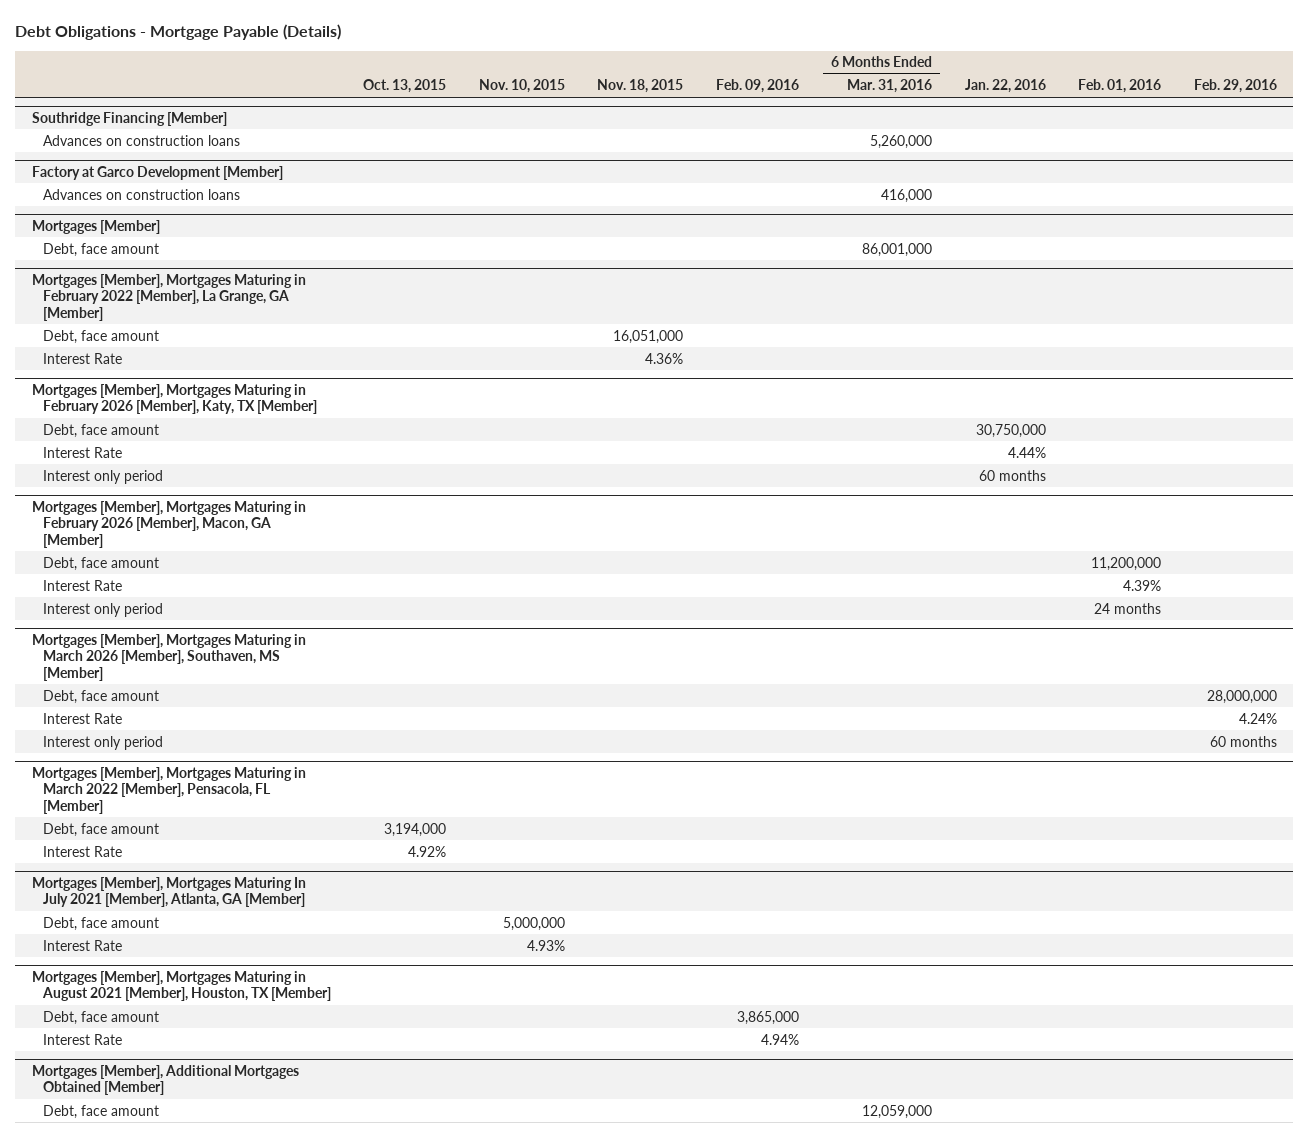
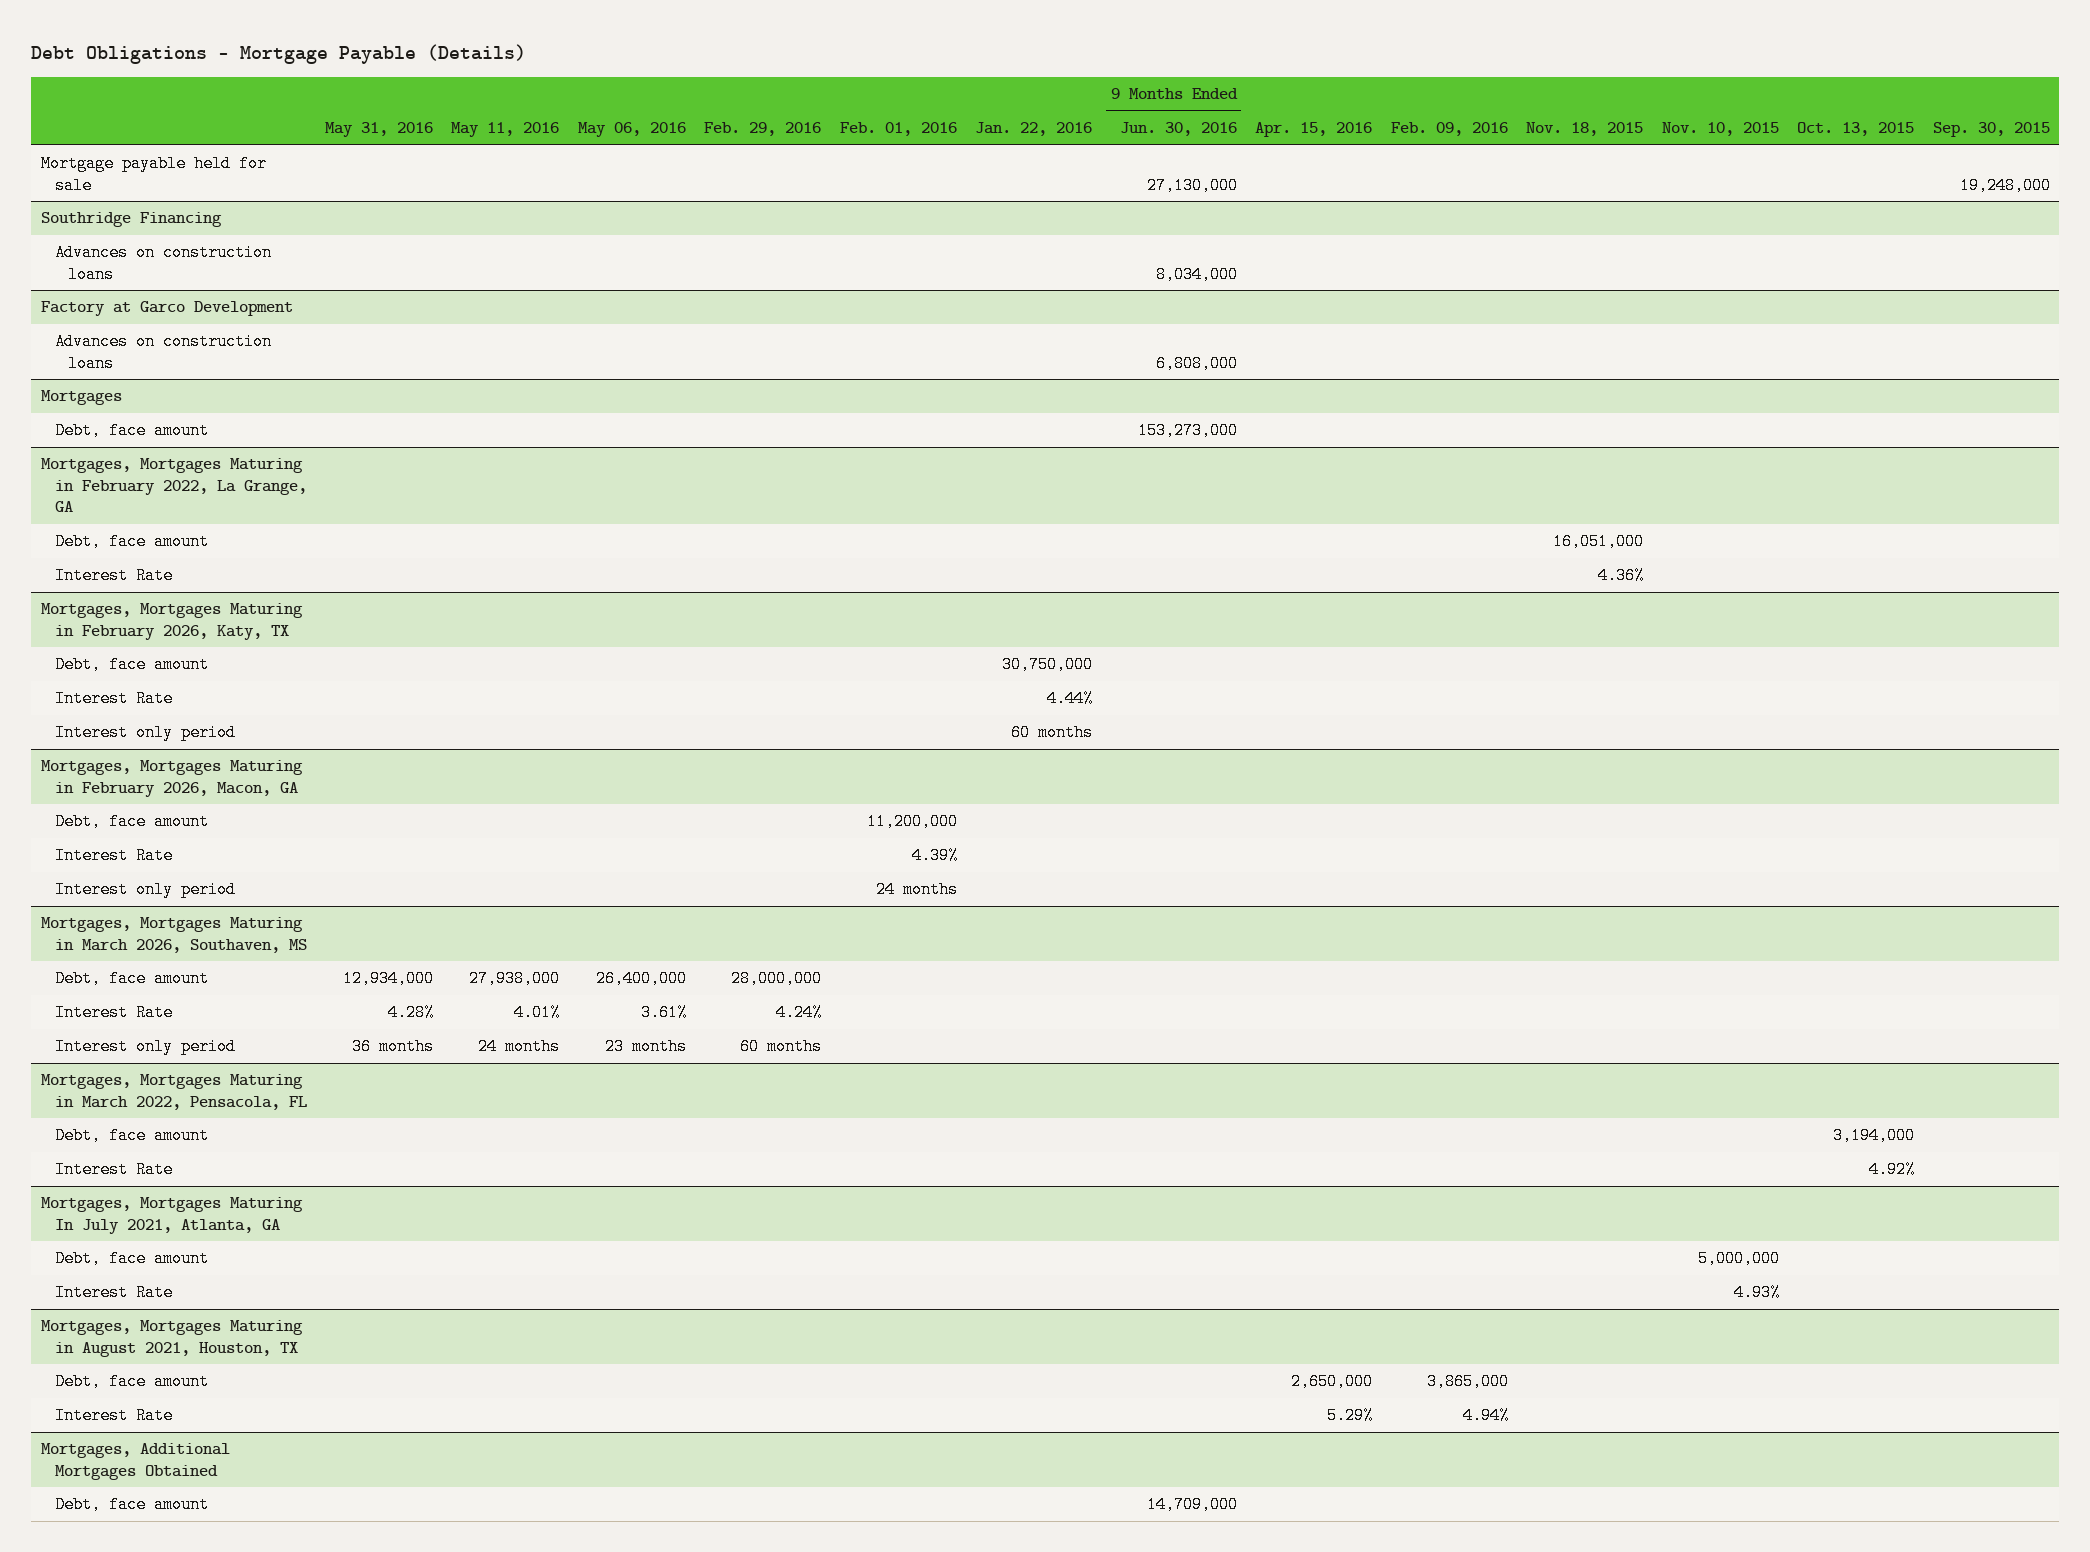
- | Oct. 13, 2015 | Nov. 10, 2015 | Nov. 18, 2015 | Feb. 09, 2016 | 6 Months Ended Mar. 31, 2016 | Jan. 22, 2016 | Feb. 01, 2016 | Feb. 29, 2016
+ | May 31, 2016 | May 11, 2016 | May 06, 2016 | Feb. 29, 2016 | Feb. 01, 2016 | Jan. 22, 2016 | 9 Months Ended Jun. 30, 2016 | Apr. 15, 2016 | Feb. 09, 2016 | Nov. 18, 2015 | Nov. 10, 2015 | Oct. 13, 2015 | Sep. 30, 2015
- Southridge Financing [Member]
+ Mortgage payable held for sale | | | | | | | 27,130,000 | | | | | | 19,248,000
+ Southridge Financing
- Factory at Garco Development [Member]
+ Factory at Garco Development
- Mortgages [Member]
+ Mortgages
- Mortgages [Member], Mortgages Maturing in February 2022 [Member], La Grange, GA [Member]
+ Mortgages, Mortgages Maturing in February 2022, La Grange, GA
- Mortgages [Member], Mortgages Maturing in February 2026 [Member], Katy, TX [Member]
+ Mortgages, Mortgages Maturing in February 2026, Katy, TX
- Mortgages [Member], Mortgages Maturing in February 2026 [Member], Macon, GA [Member]
+ Mortgages, Mortgages Maturing in February 2026, Macon, GA
- Mortgages [Member], Mortgages Maturing in March 2026 [Member], Southaven, MS [Member]
+ Mortgages, Mortgages Maturing in March 2026, Southaven, MS
- Mortgages [Member], Mortgages Maturing in March 2022 [Member], Pensacola, FL [Member]
+ Mortgages, Mortgages Maturing in March 2022, Pensacola, FL
- Mortgages [Member], Mortgages Maturing In July 2021 [Member], Atlanta, GA [Member]
+ Mortgages, Mortgages Maturing In July 2021, Atlanta, GA
- Mortgages [Member], Mortgages Maturing in August 2021 [Member], Houston, TX [Member]
+ Mortgages, Mortgages Maturing in August 2021, Houston, TX
- Mortgages [Member], Additional Mortgages Obtained [Member]
+ Mortgages, Additional Mortgages Obtained

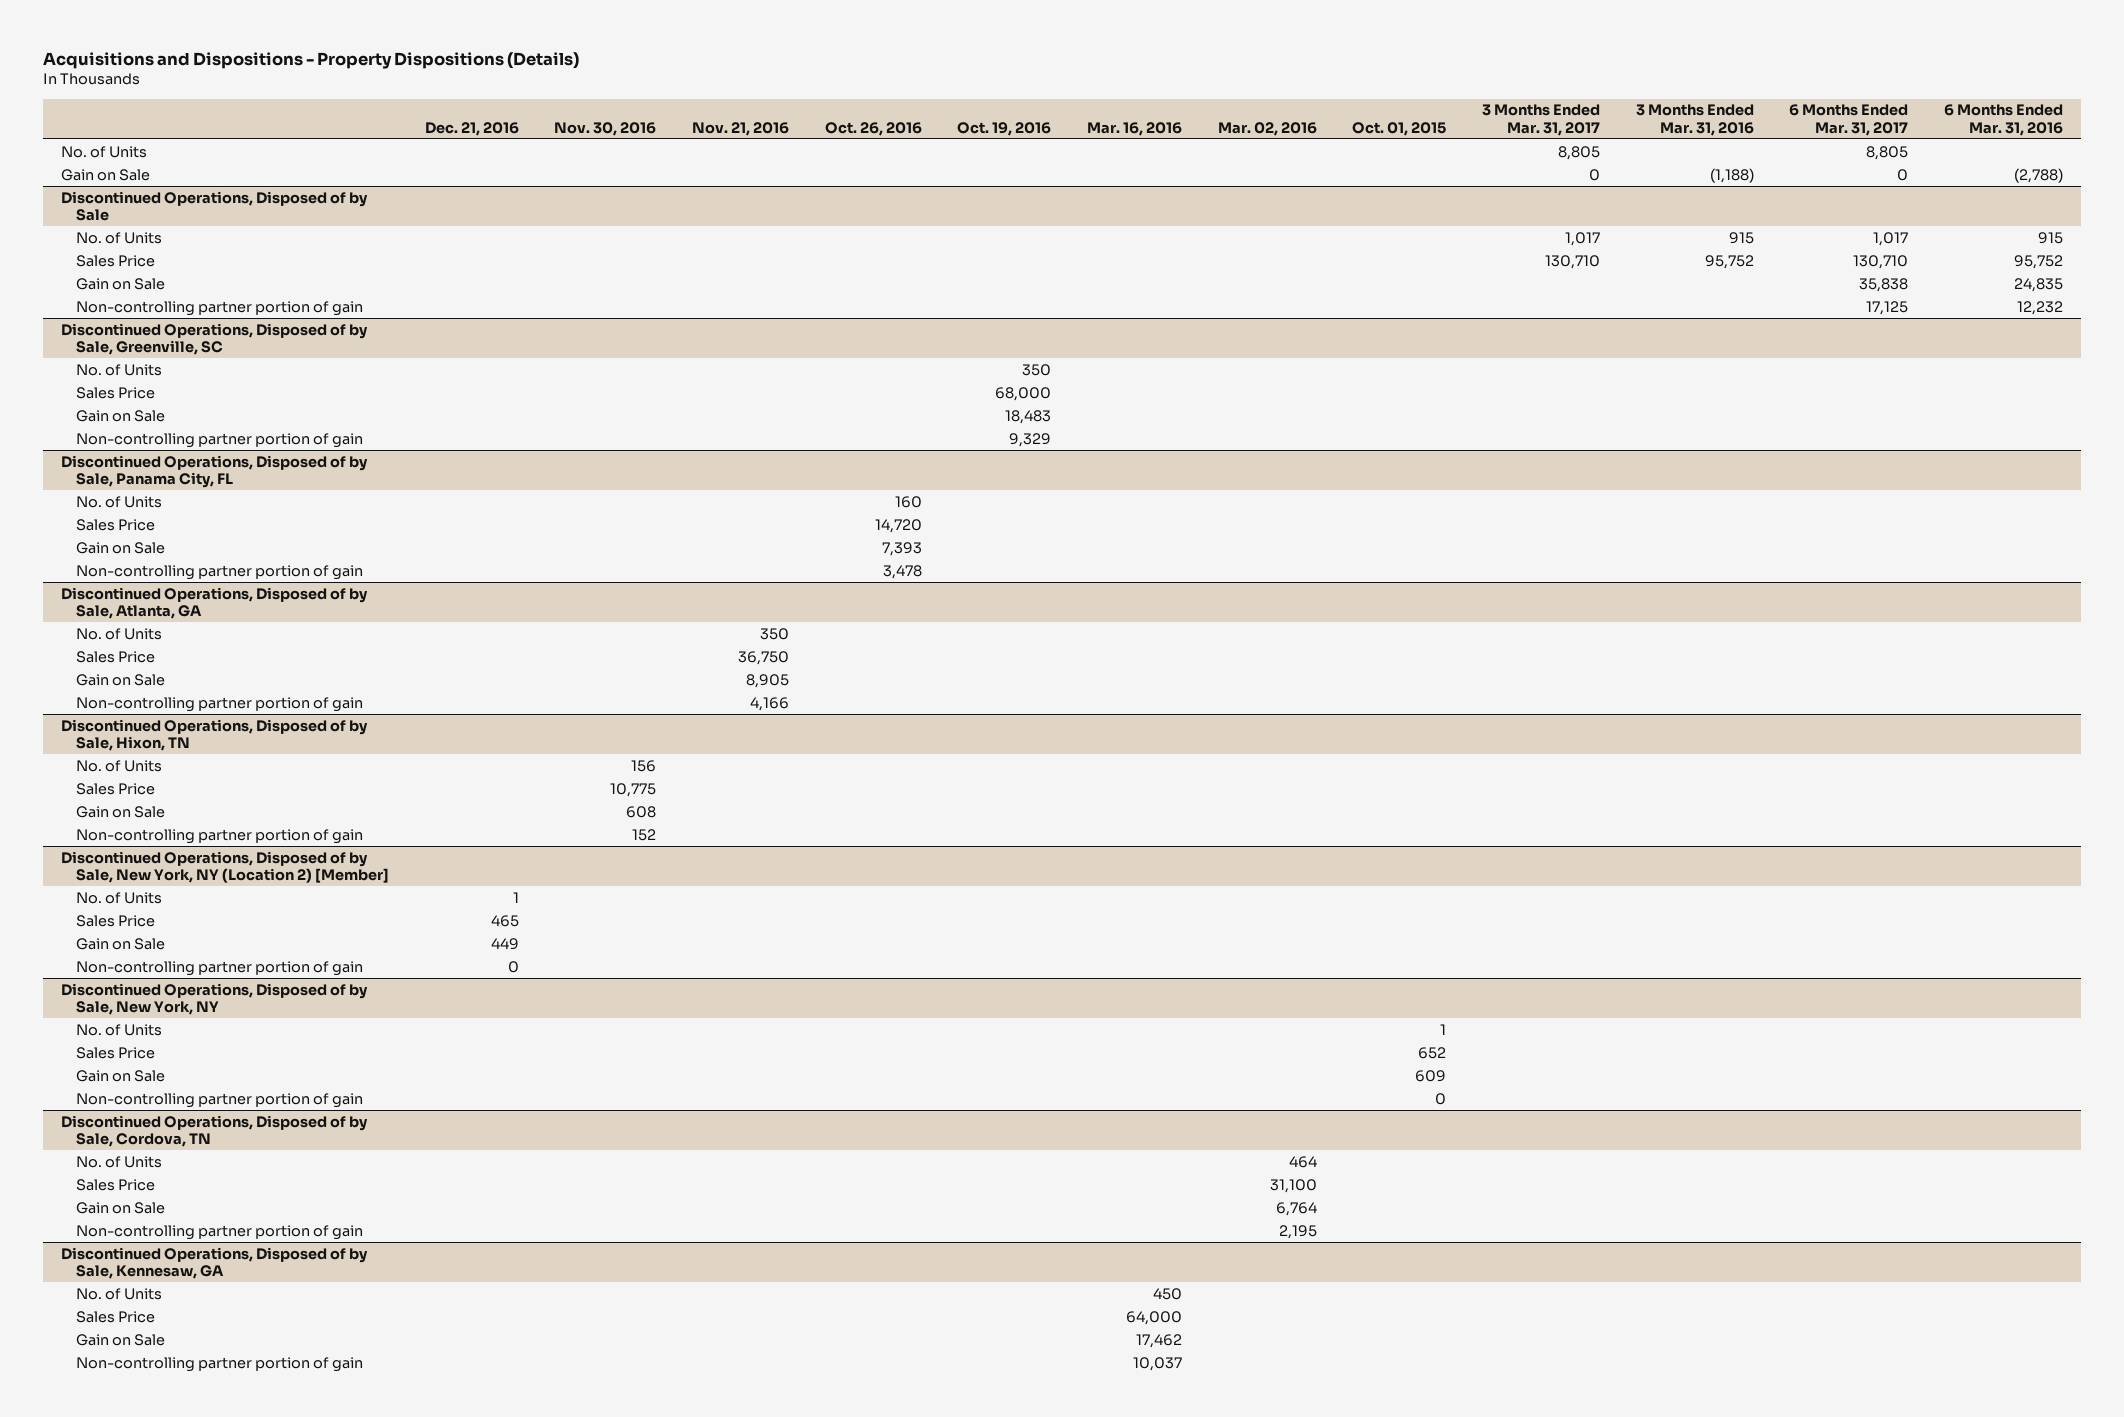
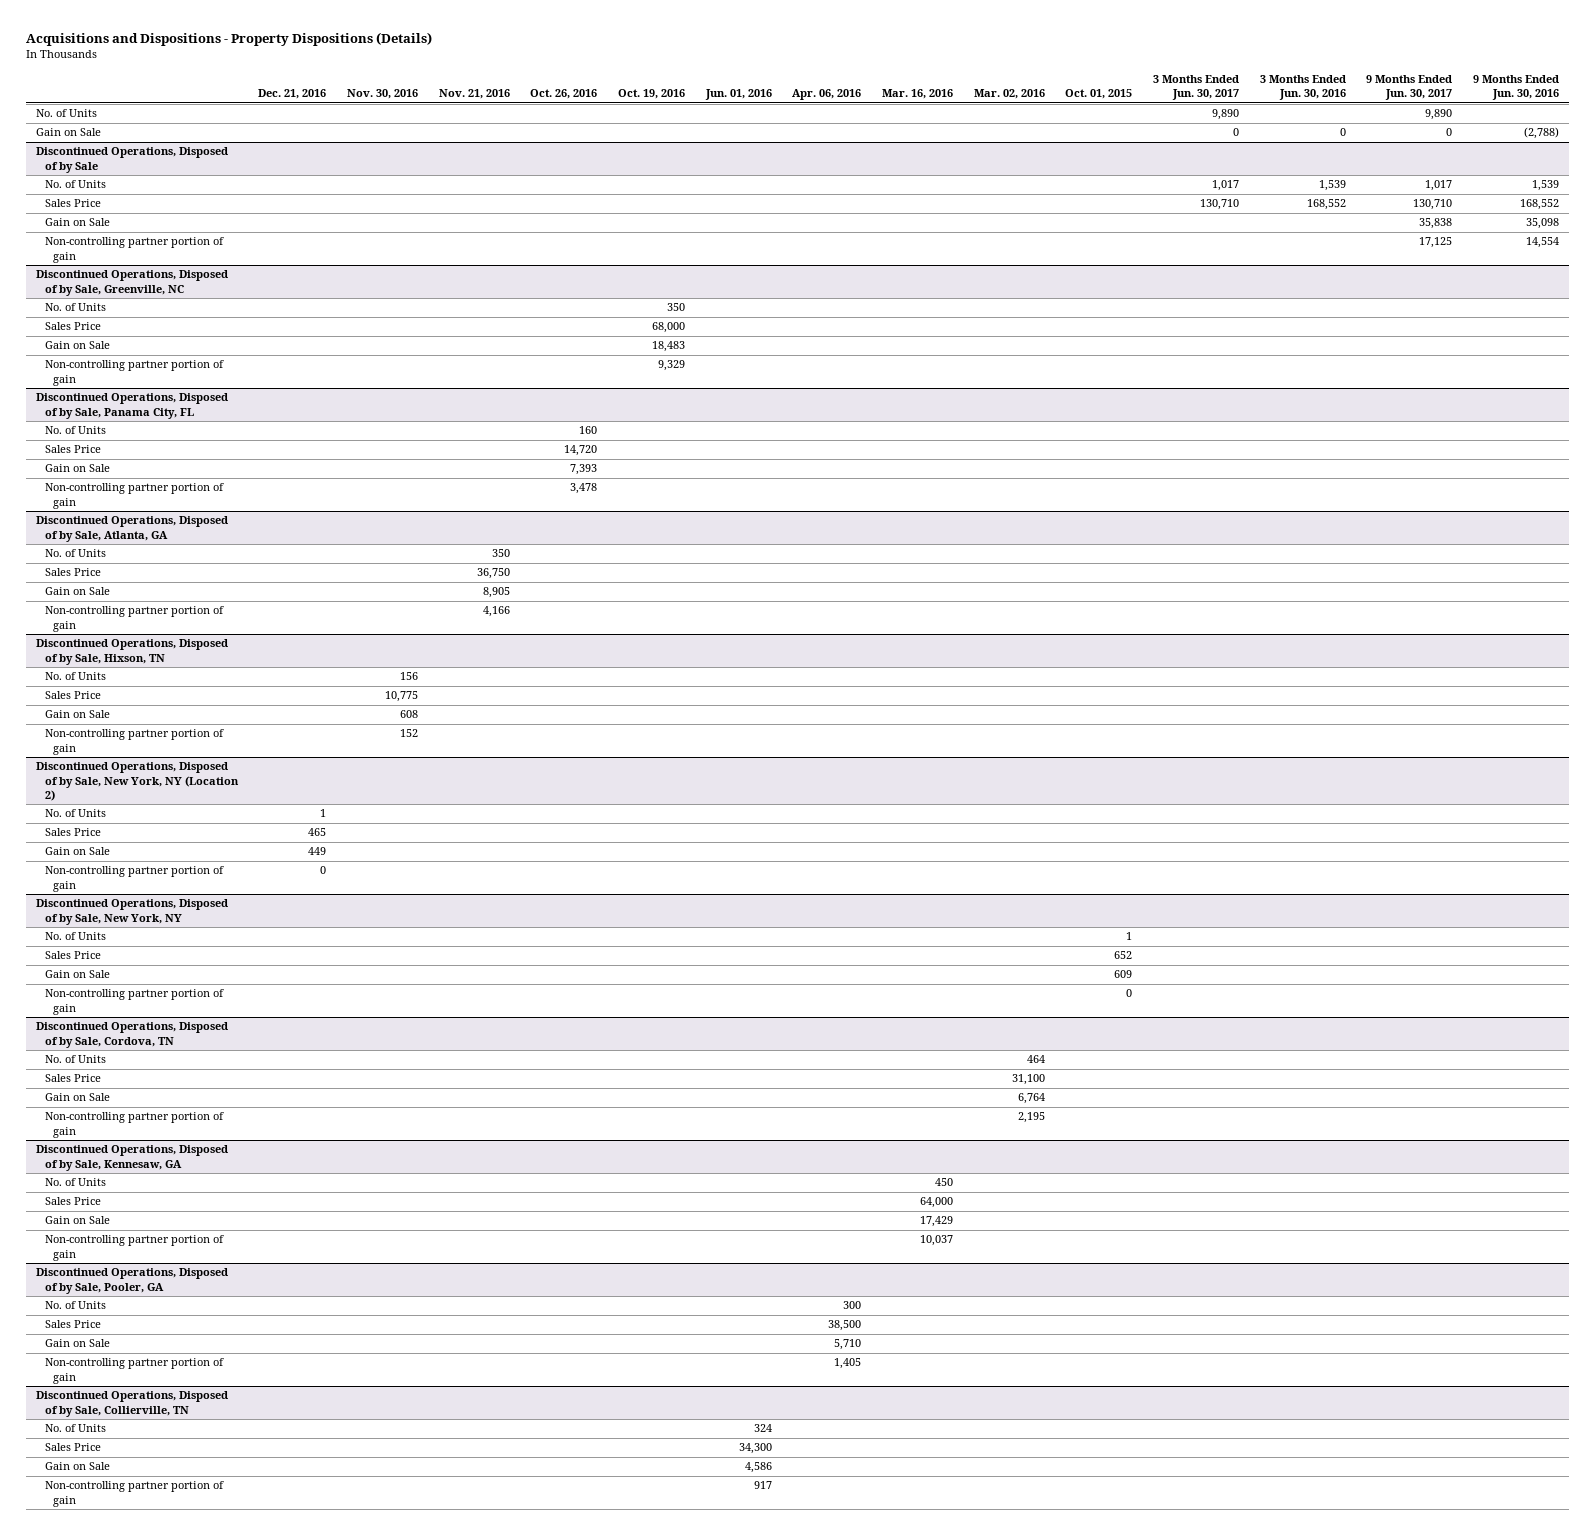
- | Dec. 21, 2016 | Nov. 30, 2016 | Nov. 21, 2016 | Oct. 26, 2016 | Oct. 19, 2016 | Mar. 16, 2016 | Mar. 02, 2016 | Oct. 01, 2015 | 3 Months Ended Mar. 31, 2017 | 3 Months Ended Mar. 31, 2016 | 6 Months Ended Mar. 31, 2017 | 6 Months Ended Mar. 31, 2016
+ | Dec. 21, 2016 | Nov. 30, 2016 | Nov. 21, 2016 | Oct. 26, 2016 | Oct. 19, 2016 | Jun. 01, 2016 | Apr. 06, 2016 | Mar. 16, 2016 | Mar. 02, 2016 | Oct. 01, 2015 | 3 Months Ended Jun. 30, 2017 | 3 Months Ended Jun. 30, 2016 | 9 Months Ended Jun. 30, 2017 | 9 Months Ended Jun. 30, 2016
- Discontinued Operations, Disposed of by Sale, Greenville, SC
+ Discontinued Operations, Disposed of by Sale, Greenville, NC
- Discontinued Operations, Disposed of by Sale, Hixon, TN
+ Discontinued Operations, Disposed of by Sale, Hixson, TN
- Discontinued Operations, Disposed of by Sale, New York, NY (Location 2) [Member]
+ Discontinued Operations, Disposed of by Sale, New York, NY (Location 2)
@ Discontinued Operations, Disposed of by Sale, Kennesaw, GA
- Gain on Sale | | | | | | 17,462 | | | | | |
+ Gain on Sale | | | | | | | | 17,429 | | | | | |
+ Discontinued Operations, Disposed of by Sale, Pooler, GA
+ No. of Units | | | | | | | 300 | | | | | | |
+ Sales Price | | | | | | | 38,500 | | | | | | |
+ Gain on Sale | | | | | | | 5,710 | | | | | | |
+ Non-controlling partner portion of gain | | | | | | | 1,405 | | | | | | |
+ Discontinued Operations, Disposed of by Sale, Collierville, TN
+ No. of Units | | | | | | 324 | | | | | | | |
+ Sales Price | | | | | | 34,300 | | | | | | | |
+ Gain on Sale | | | | | | 4,586 | | | | | | | |
+ Non-controlling partner portion of gain | | | | | | 917 | | | | | | | |

